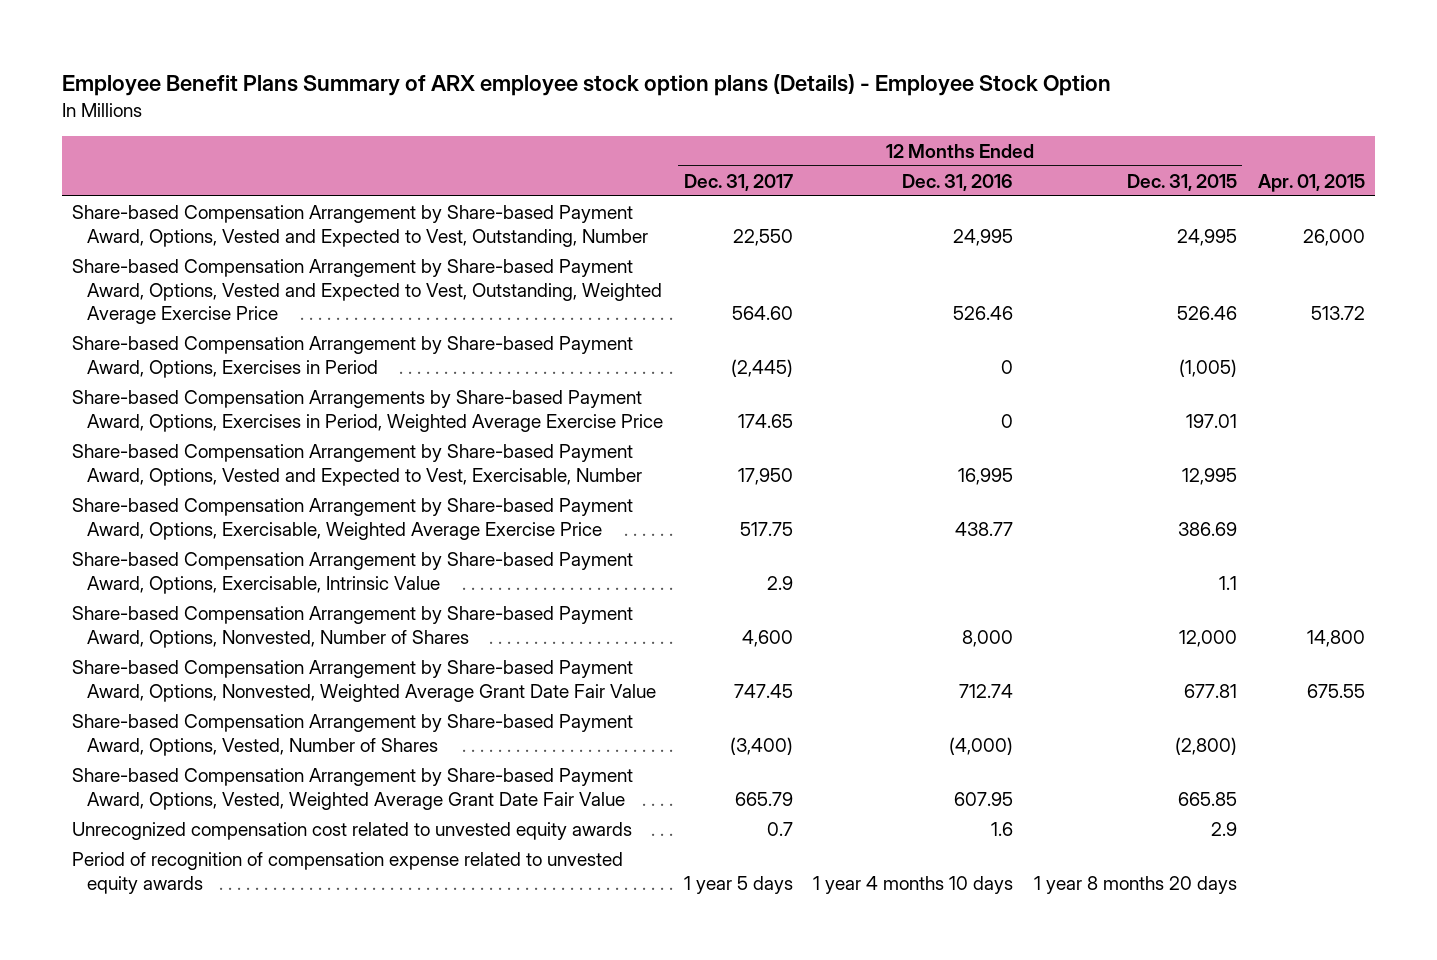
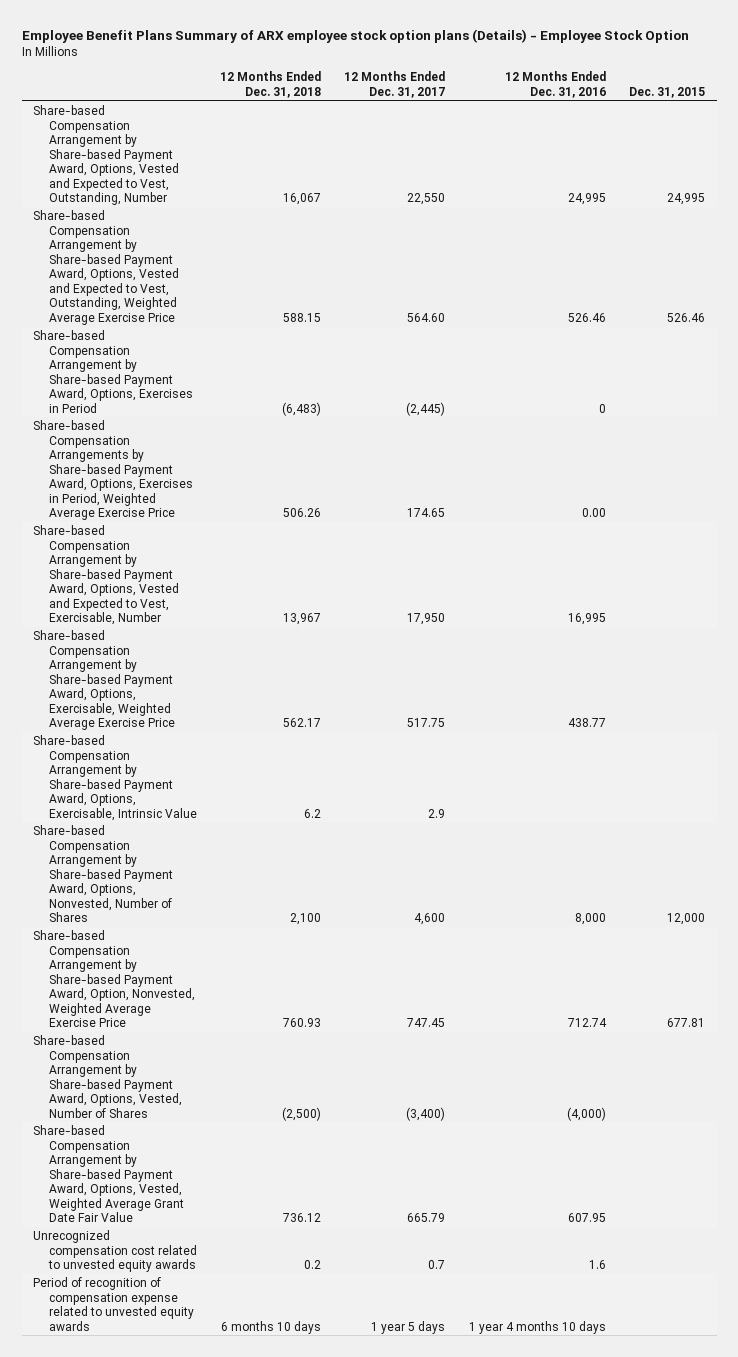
- | 12 Months Ended Dec. 31, 2017 | 12 Months Ended Dec. 31, 2016 | 12 Months Ended Dec. 31, 2015 | Apr. 01, 2015
+ | 12 Months Ended Dec. 31, 2018 | 12 Months Ended Dec. 31, 2017 | 12 Months Ended Dec. 31, 2016 | Dec. 31, 2015
- Share-based Compensation Arrangements by Share-based Payment Award, Options, Exercises in Period, Weighted Average Exercise Price | 174.65 | 0 | 197.01 |
+ Share-based Compensation Arrangements by Share-based Payment Award, Options, Exercises in Period, Weighted Average Exercise Price | 506.26 | 174.65 | 0.00 |
- Share-based Compensation Arrangement by Share-based Payment Award, Options, Nonvested, Weighted Average Grant Date Fair Value | 747.45 | 712.74 | 677.81 | 675.55
+ Share-based Compensation Arrangement by Share-based Payment Award, Option, Nonvested, Weighted Average Exercise Price | 760.93 | 747.45 | 712.74 | 677.81

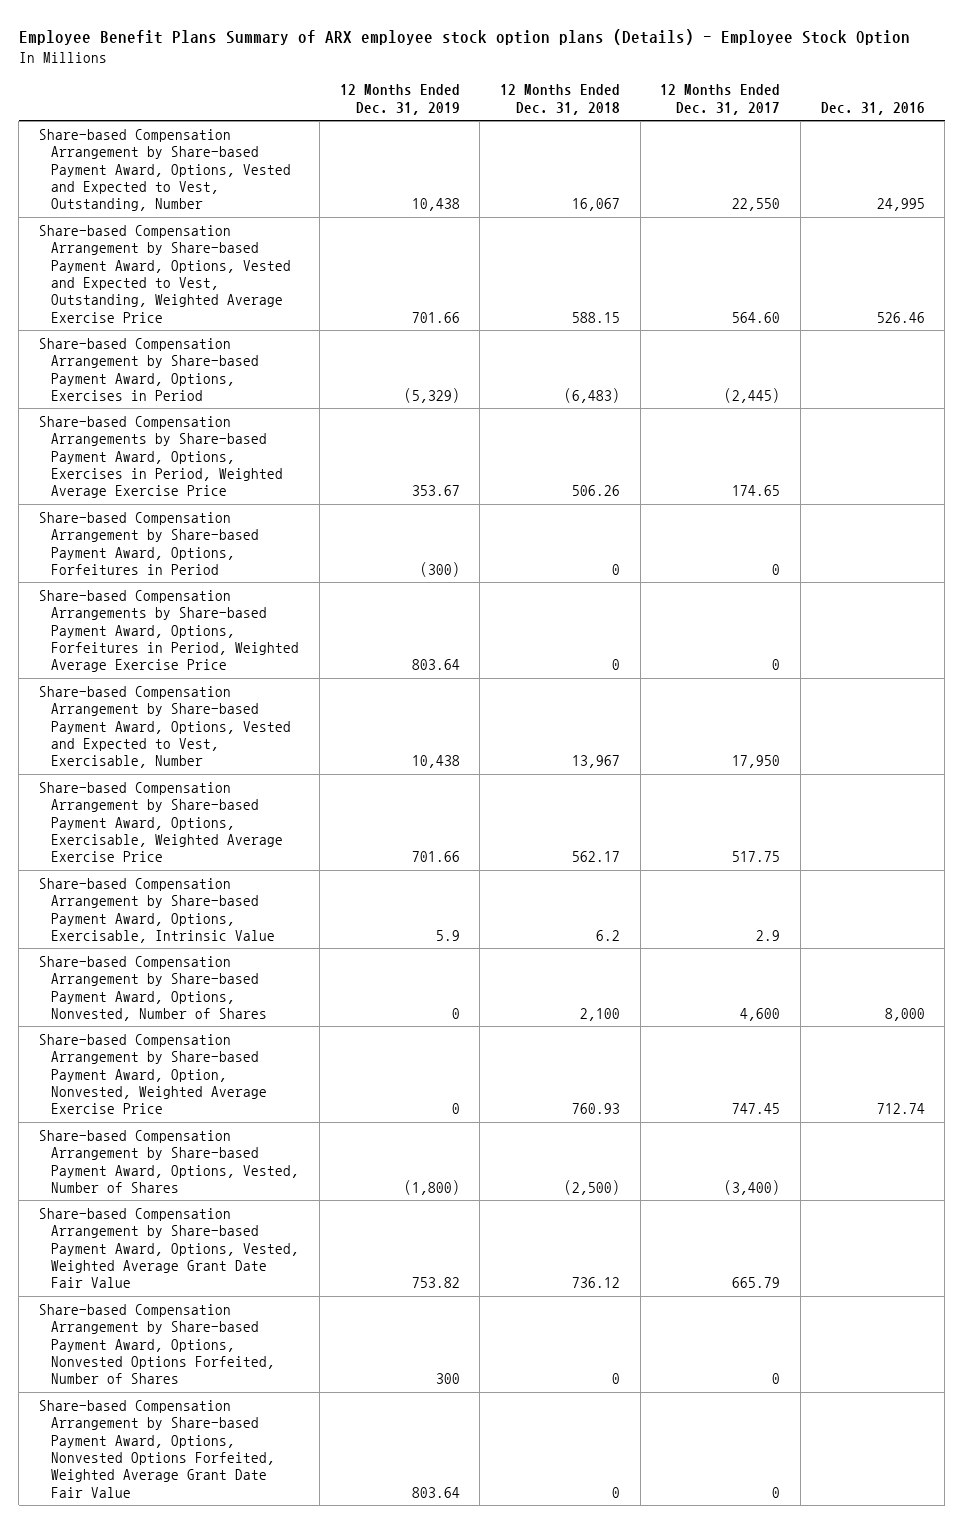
- | 12 Months Ended Dec. 31, 2018 | 12 Months Ended Dec. 31, 2017 | 12 Months Ended Dec. 31, 2016 | Dec. 31, 2015
+ | 12 Months Ended Dec. 31, 2019 | 12 Months Ended Dec. 31, 2018 | 12 Months Ended Dec. 31, 2017 | Dec. 31, 2016
+ Share-based Compensation Arrangement by Share-based Payment Award, Options, Forfeitures in Period | (300) | 0 | 0 |
+ Share-based Compensation Arrangements by Share-based Payment Award, Options, Forfeitures in Period, Weighted Average Exercise Price | 803.64 | 0 | 0 |
- Unrecognized compensation cost related to unvested equity awards | 0.2 | 0.7 | 1.6 |
- Period of recognition of compensation expense related to unvested equity awards | 6 months 10 days | 1 year 5 days | 1 year 4 months 10 days |
+ Share-based Compensation Arrangement by Share-based Payment Award, Options, Nonvested Options Forfeited, Number of Shares | 300 | 0 | 0 |
+ Share-based Compensation Arrangement by Share-based Payment Award, Options, Nonvested Options Forfeited, Weighted Average Grant Date Fair Value | 803.64 | 0 | 0 |

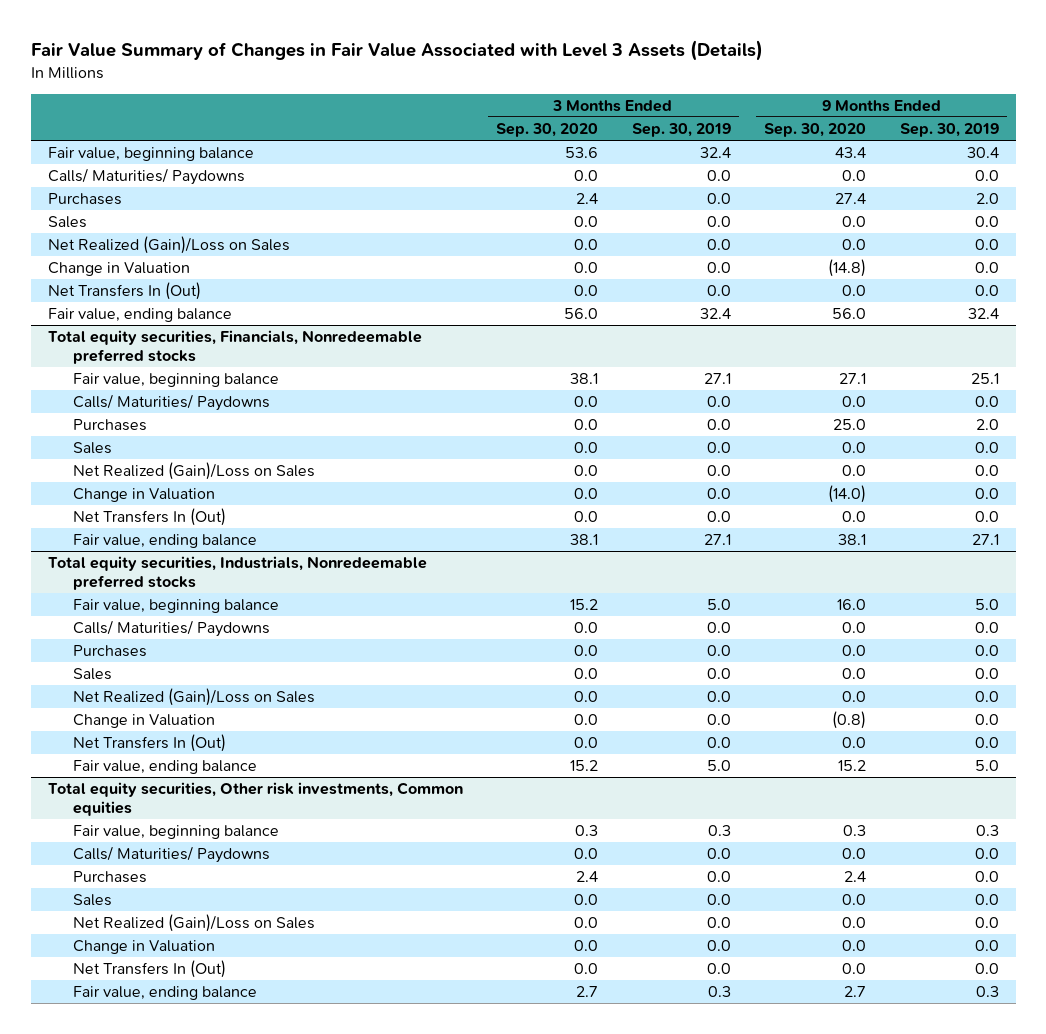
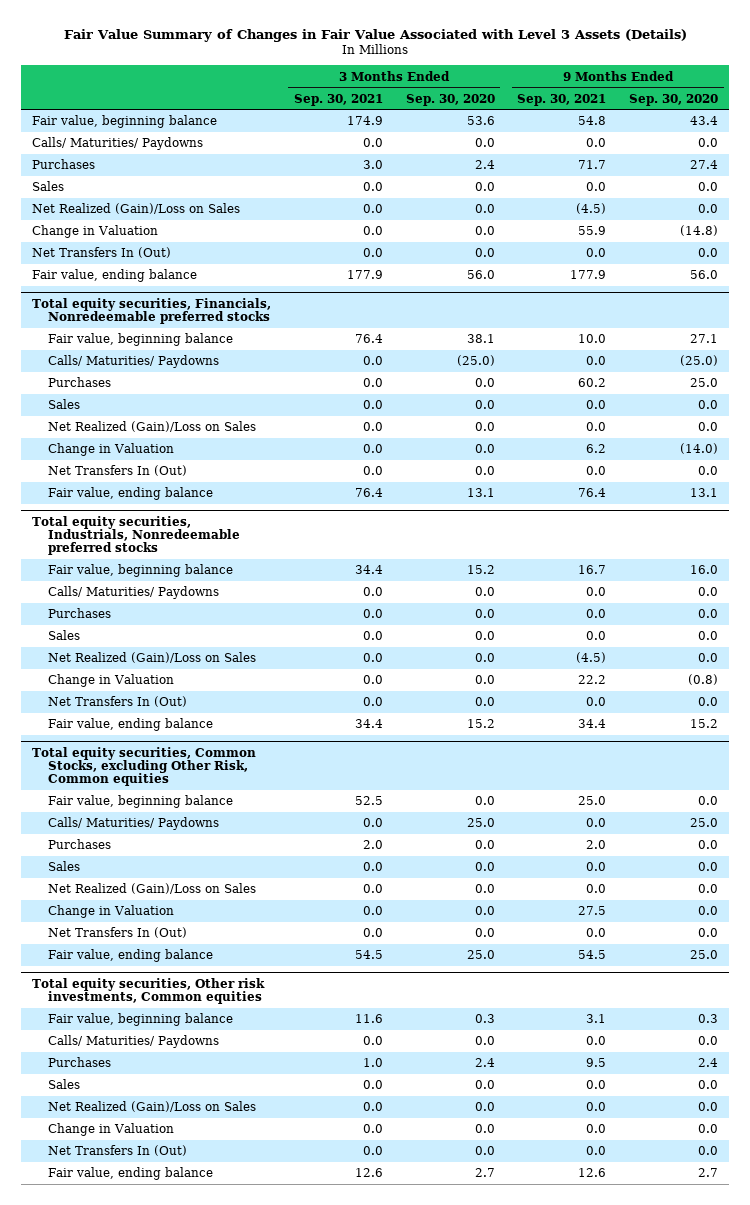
- | 3 Months Ended Sep. 30, 2020 | 3 Months Ended Sep. 30, 2019 | 9 Months Ended Sep. 30, 2020 | 9 Months Ended Sep. 30, 2019
+ | 3 Months Ended Sep. 30, 2021 | 3 Months Ended Sep. 30, 2020 | 9 Months Ended Sep. 30, 2021 | 9 Months Ended Sep. 30, 2020
@ Total equity securities, Financials, Nonredeemable preferred stocks
- Calls/ Maturities/ Paydowns | 0.0 | 0.0 | 0.0 | 0.0
+ Calls/ Maturities/ Paydowns | 0.0 | (25.0) | 0.0 | (25.0)
- Fair value, ending balance | 38.1 | 27.1 | 38.1 | 27.1
+ Fair value, ending balance | 76.4 | 13.1 | 76.4 | 13.1
+ Total equity securities, Common Stocks, excluding Other Risk, Common equities
+ Fair value, beginning balance | 52.5 | 0.0 | 25.0 | 0.0
+ Calls/ Maturities/ Paydowns | 0.0 | 25.0 | 0.0 | 25.0
+ Purchases | 2.0 | 0.0 | 2.0 | 0.0
+ Sales | 0.0 | 0.0 | 0.0 | 0.0
+ Net Realized (Gain)/Loss on Sales | 0.0 | 0.0 | 0.0 | 0.0
+ Change in Valuation | 0.0 | 0.0 | 27.5 | 0.0
+ Net Transfers In (Out) | 0.0 | 0.0 | 0.0 | 0.0
+ Fair value, ending balance | 54.5 | 25.0 | 54.5 | 25.0

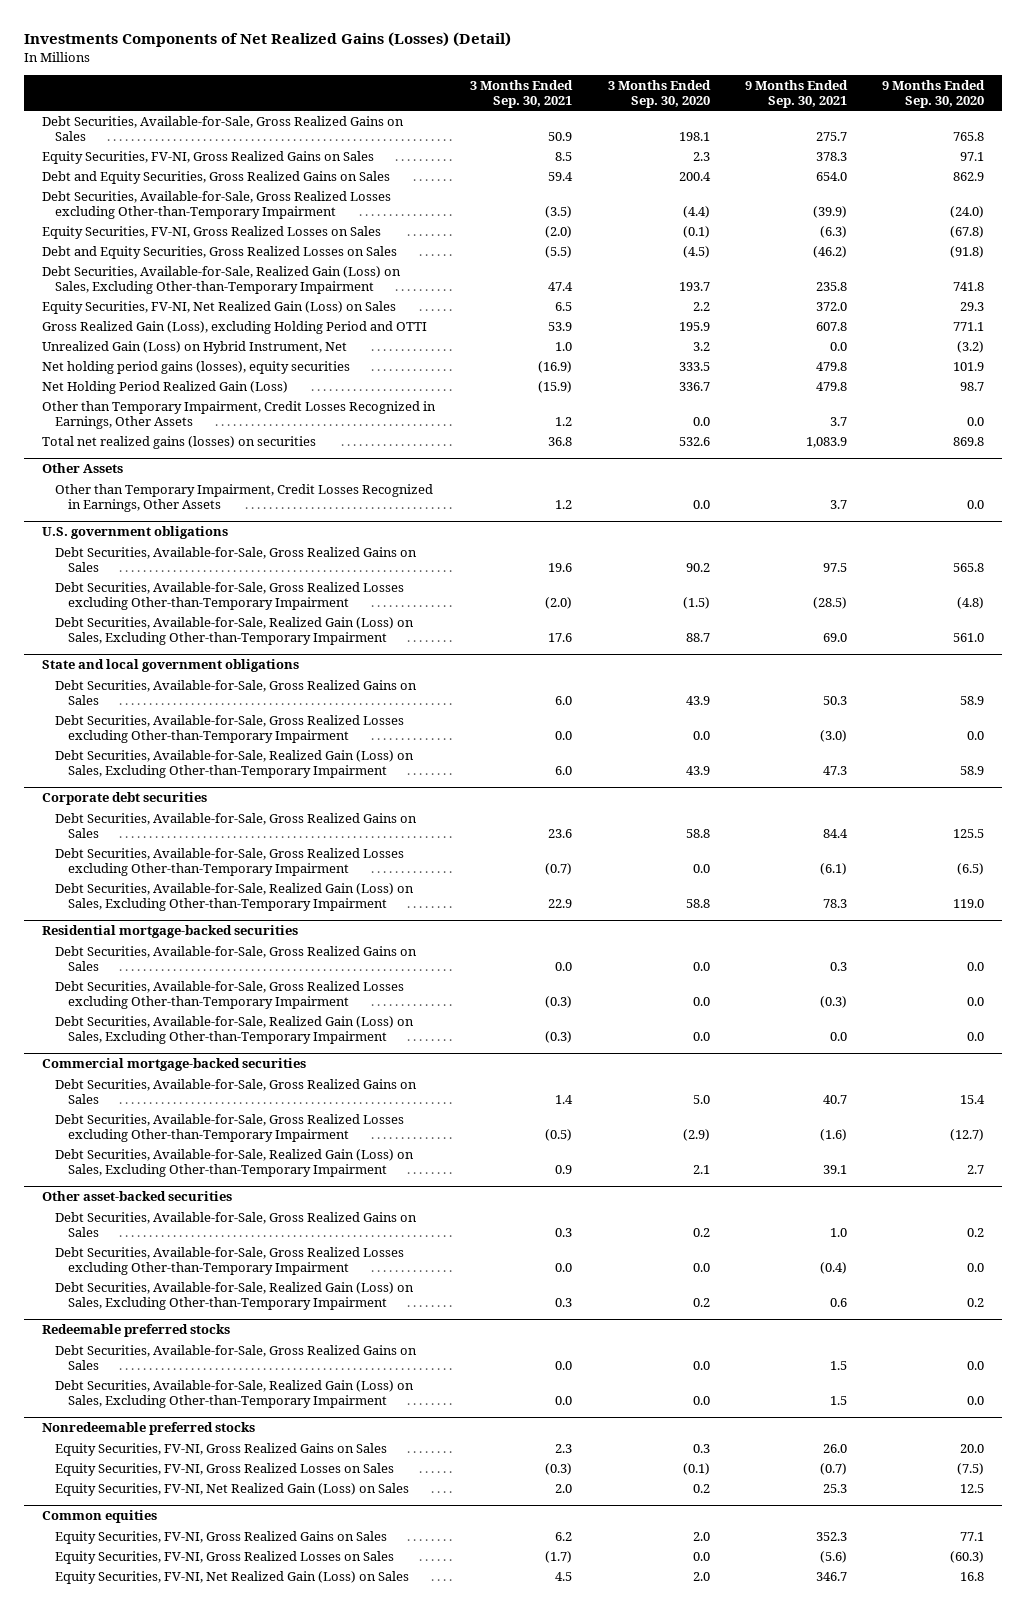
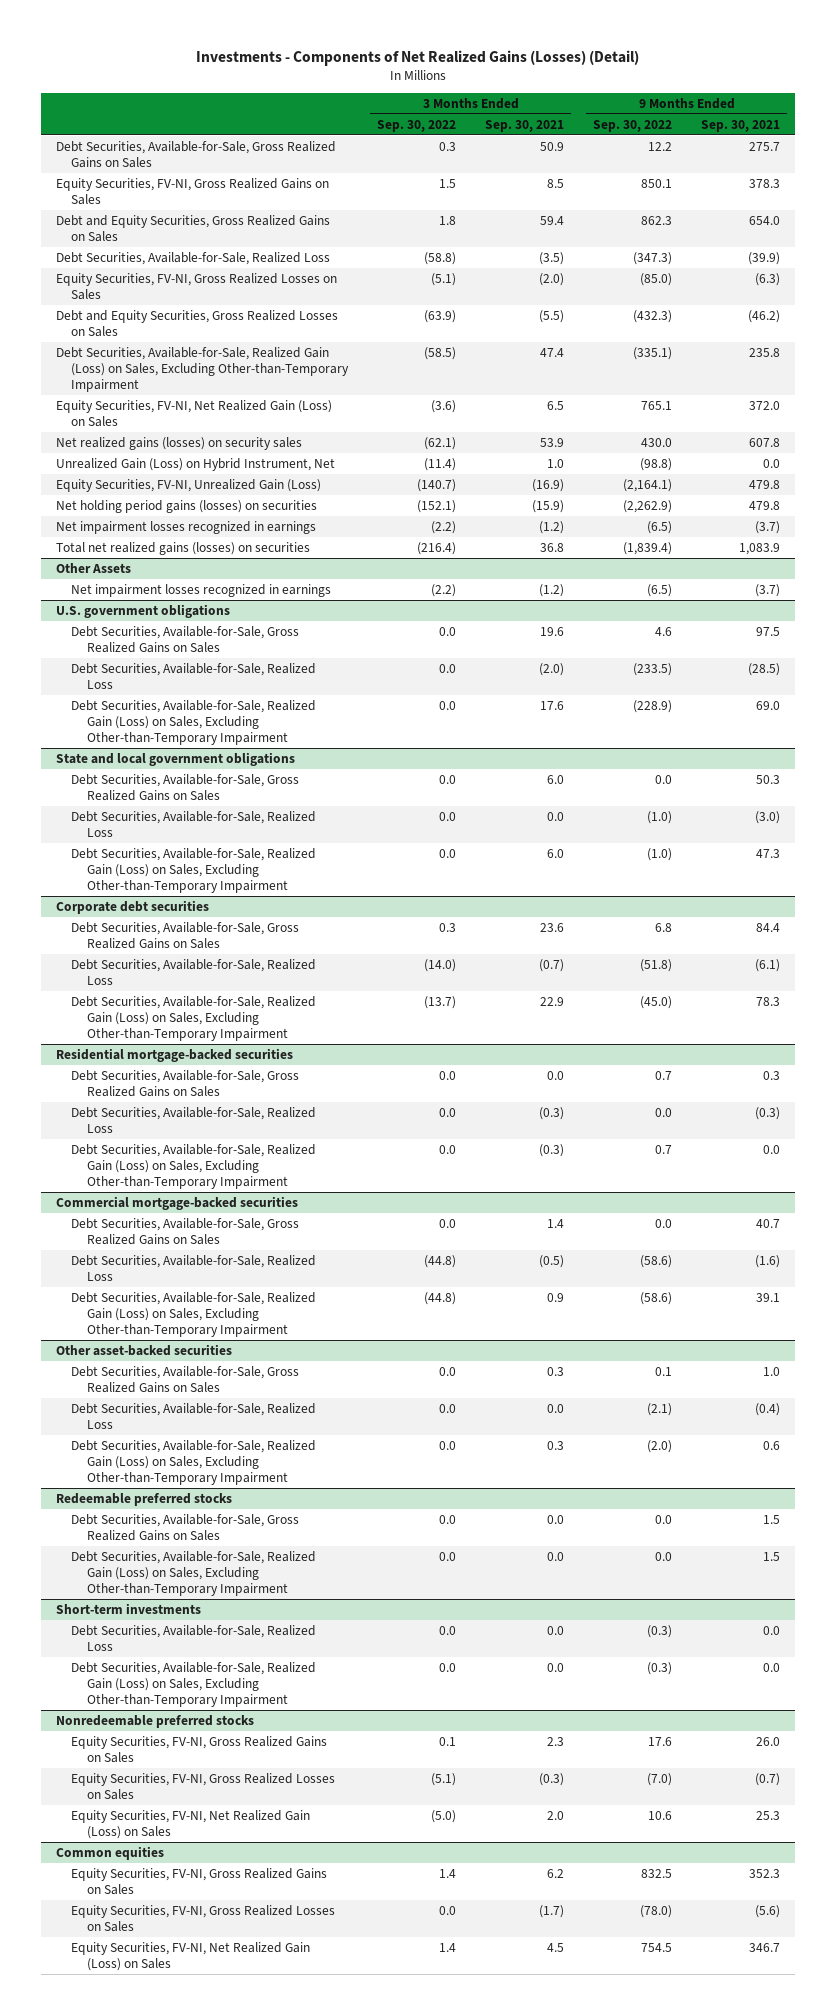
- Investments Components of Net Realized Gains (Losses) (Detail)
+ Investments - Components of Net Realized Gains (Losses) (Detail)
- | 3 Months Ended Sep. 30, 2021 | 3 Months Ended Sep. 30, 2020 | 9 Months Ended Sep. 30, 2021 | 9 Months Ended Sep. 30, 2020
+ | 3 Months Ended Sep. 30, 2022 | 3 Months Ended Sep. 30, 2021 | 9 Months Ended Sep. 30, 2022 | 9 Months Ended Sep. 30, 2021
- Debt Securities, Available-for-Sale, Gross Realized Losses excluding Other-than-Temporary Impairment | (3.5) | (4.4) | (39.9) | (24.0)
+ Debt Securities, Available-for-Sale, Realized Loss | (58.8) | (3.5) | (347.3) | (39.9)
- Gross Realized Gain (Loss), excluding Holding Period and OTTI | 53.9 | 195.9 | 607.8 | 771.1
+ Net realized gains (losses) on security sales | (62.1) | 53.9 | 430.0 | 607.8
- Net holding period gains (losses), equity securities | (16.9) | 333.5 | 479.8 | 101.9
- Net Holding Period Realized Gain (Loss) | (15.9) | 336.7 | 479.8 | 98.7
- Other than Temporary Impairment, Credit Losses Recognized in Earnings, Other Assets | 1.2 | 0.0 | 3.7 | 0.0
+ Equity Securities, FV-NI, Unrealized Gain (Loss) | (140.7) | (16.9) | (2,164.1) | 479.8
+ Net holding period gains (losses) on securities | (152.1) | (15.9) | (2,262.9) | 479.8
+ Net impairment losses recognized in earnings | (2.2) | (1.2) | (6.5) | (3.7)
@ Other Assets
- Other than Temporary Impairment, Credit Losses Recognized in Earnings, Other Assets | 1.2 | 0.0 | 3.7 | 0.0
+ Net impairment losses recognized in earnings | (2.2) | (1.2) | (6.5) | (3.7)
@ U.S. government obligations
- Debt Securities, Available-for-Sale, Gross Realized Losses excluding Other-than-Temporary Impairment | (2.0) | (1.5) | (28.5) | (4.8)
+ Debt Securities, Available-for-Sale, Realized Loss | 0.0 | (2.0) | (233.5) | (28.5)
@ State and local government obligations
- Debt Securities, Available-for-Sale, Gross Realized Losses excluding Other-than-Temporary Impairment | 0.0 | 0.0 | (3.0) | 0.0
+ Debt Securities, Available-for-Sale, Realized Loss | 0.0 | 0.0 | (1.0) | (3.0)
@ Corporate debt securities
- Debt Securities, Available-for-Sale, Gross Realized Losses excluding Other-than-Temporary Impairment | (0.7) | 0.0 | (6.1) | (6.5)
+ Debt Securities, Available-for-Sale, Realized Loss | (14.0) | (0.7) | (51.8) | (6.1)
@ Residential mortgage-backed securities
- Debt Securities, Available-for-Sale, Gross Realized Losses excluding Other-than-Temporary Impairment | (0.3) | 0.0 | (0.3) | 0.0
+ Debt Securities, Available-for-Sale, Realized Loss | 0.0 | (0.3) | 0.0 | (0.3)
@ Commercial mortgage-backed securities
- Debt Securities, Available-for-Sale, Gross Realized Losses excluding Other-than-Temporary Impairment | (0.5) | (2.9) | (1.6) | (12.7)
+ Debt Securities, Available-for-Sale, Realized Loss | (44.8) | (0.5) | (58.6) | (1.6)
@ Other asset-backed securities
- Debt Securities, Available-for-Sale, Gross Realized Losses excluding Other-than-Temporary Impairment | 0.0 | 0.0 | (0.4) | 0.0
+ Debt Securities, Available-for-Sale, Realized Loss | 0.0 | 0.0 | (2.1) | (0.4)
+ Short-term investments
+ Debt Securities, Available-for-Sale, Realized Loss | 0.0 | 0.0 | (0.3) | 0.0
+ Debt Securities, Available-for-Sale, Realized Gain (Loss) on Sales, Excluding Other-than-Temporary Impairment | 0.0 | 0.0 | (0.3) | 0.0

